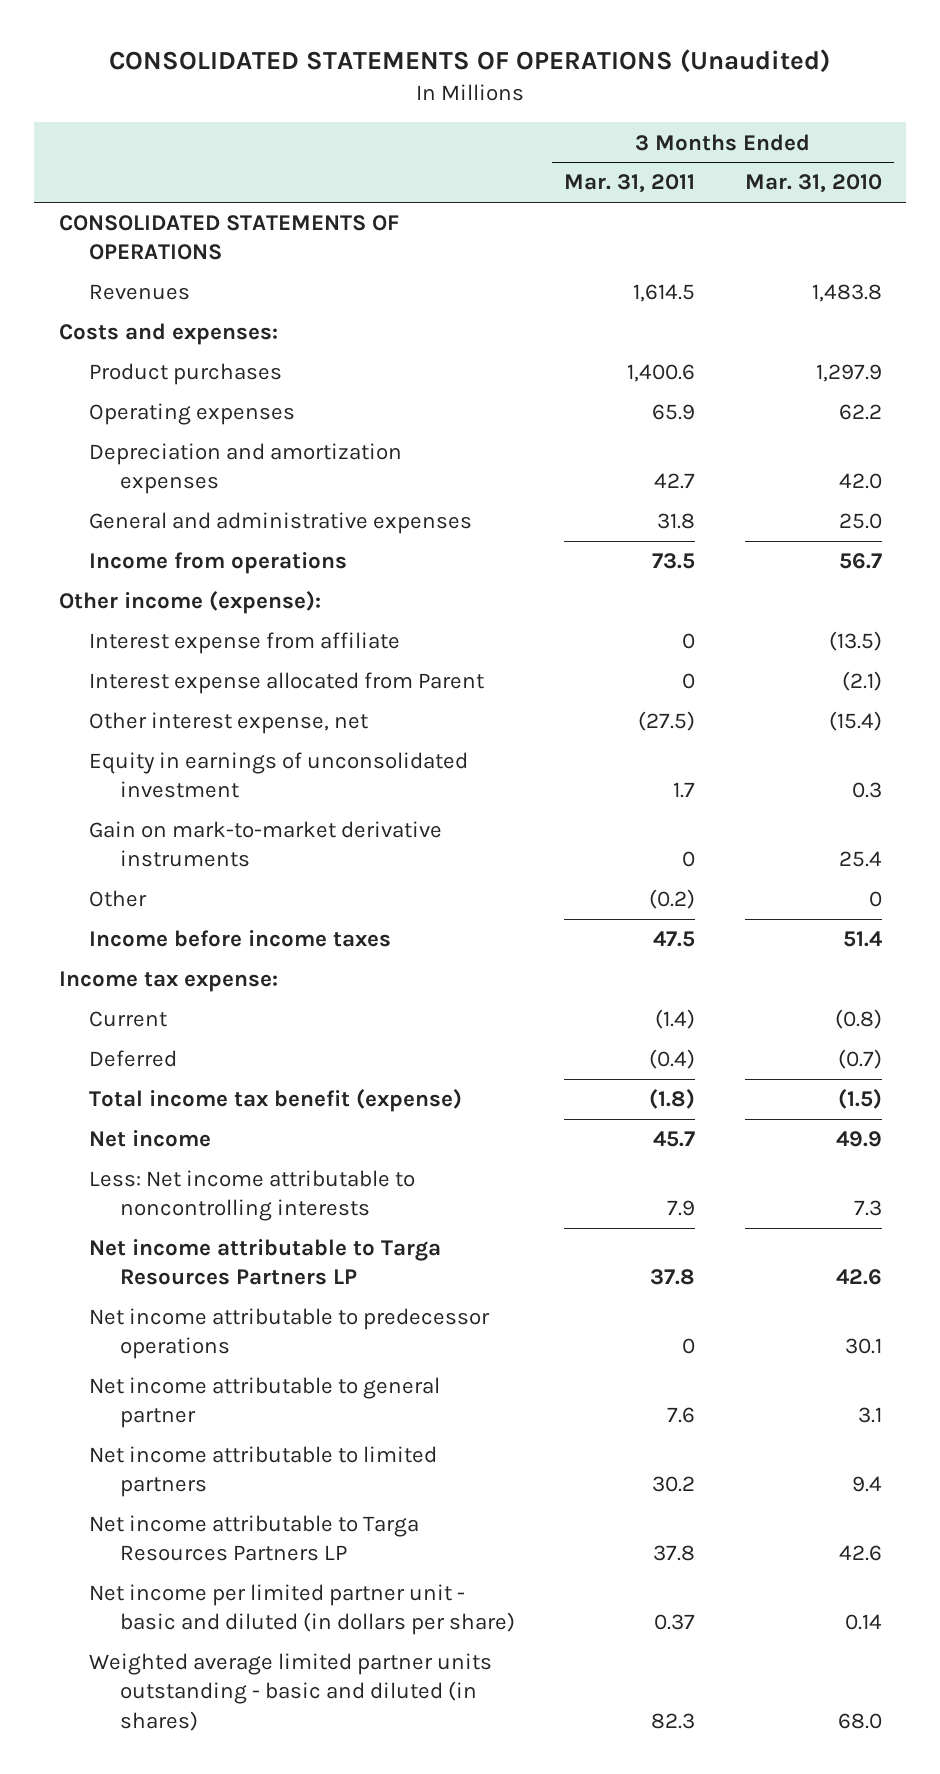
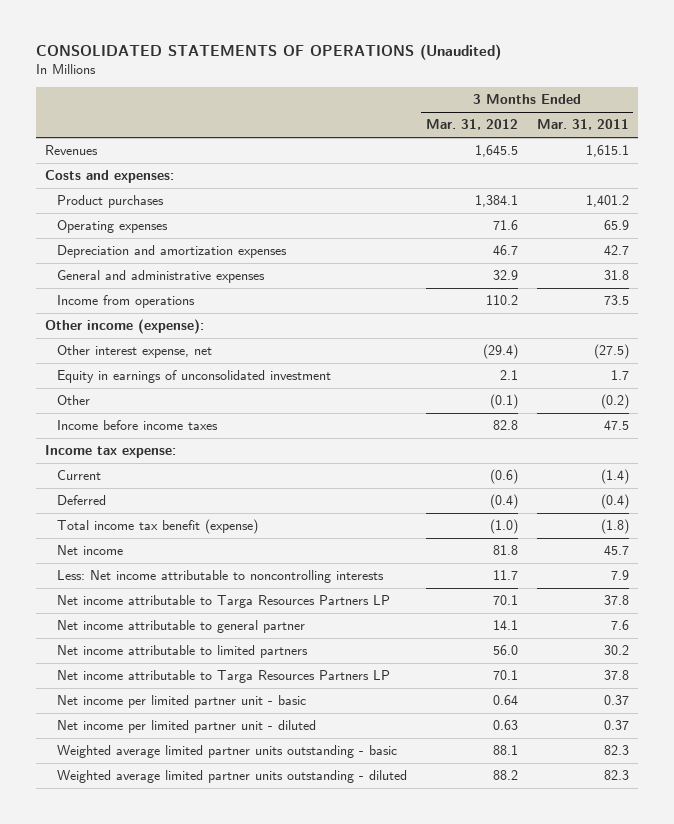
- | 3 Months Ended Mar. 31, 2011 | 3 Months Ended Mar. 31, 2010
+ | 3 Months Ended Mar. 31, 2012 | 3 Months Ended Mar. 31, 2011
- CONSOLIDATED STATEMENTS OF OPERATIONS
- Revenues | 1,614.5 | 1,483.8
+ Revenues | 1,645.5 | 1,615.1
- Product purchases | 1,400.6 | 1,297.9
+ Product purchases | 1,384.1 | 1,401.2
- Interest expense from affiliate | 0 | (13.5)
- Interest expense allocated from Parent | 0 | (2.1)
- Gain on mark-to-market derivative instruments | 0 | 25.4
- Net income attributable to predecessor operations | 0 | 30.1
- Net income per limited partner unit - basic and diluted (in dollars per share) | 0.37 | 0.14
- Weighted average limited partner units outstanding - basic and diluted (in shares) | 82.3 | 68.0
+ Net income per limited partner unit - basic | 0.64 | 0.37
+ Net income per limited partner unit - diluted | 0.63 | 0.37
+ Weighted average limited partner units outstanding - basic | 88.1 | 82.3
+ Weighted average limited partner units outstanding - diluted | 88.2 | 82.3

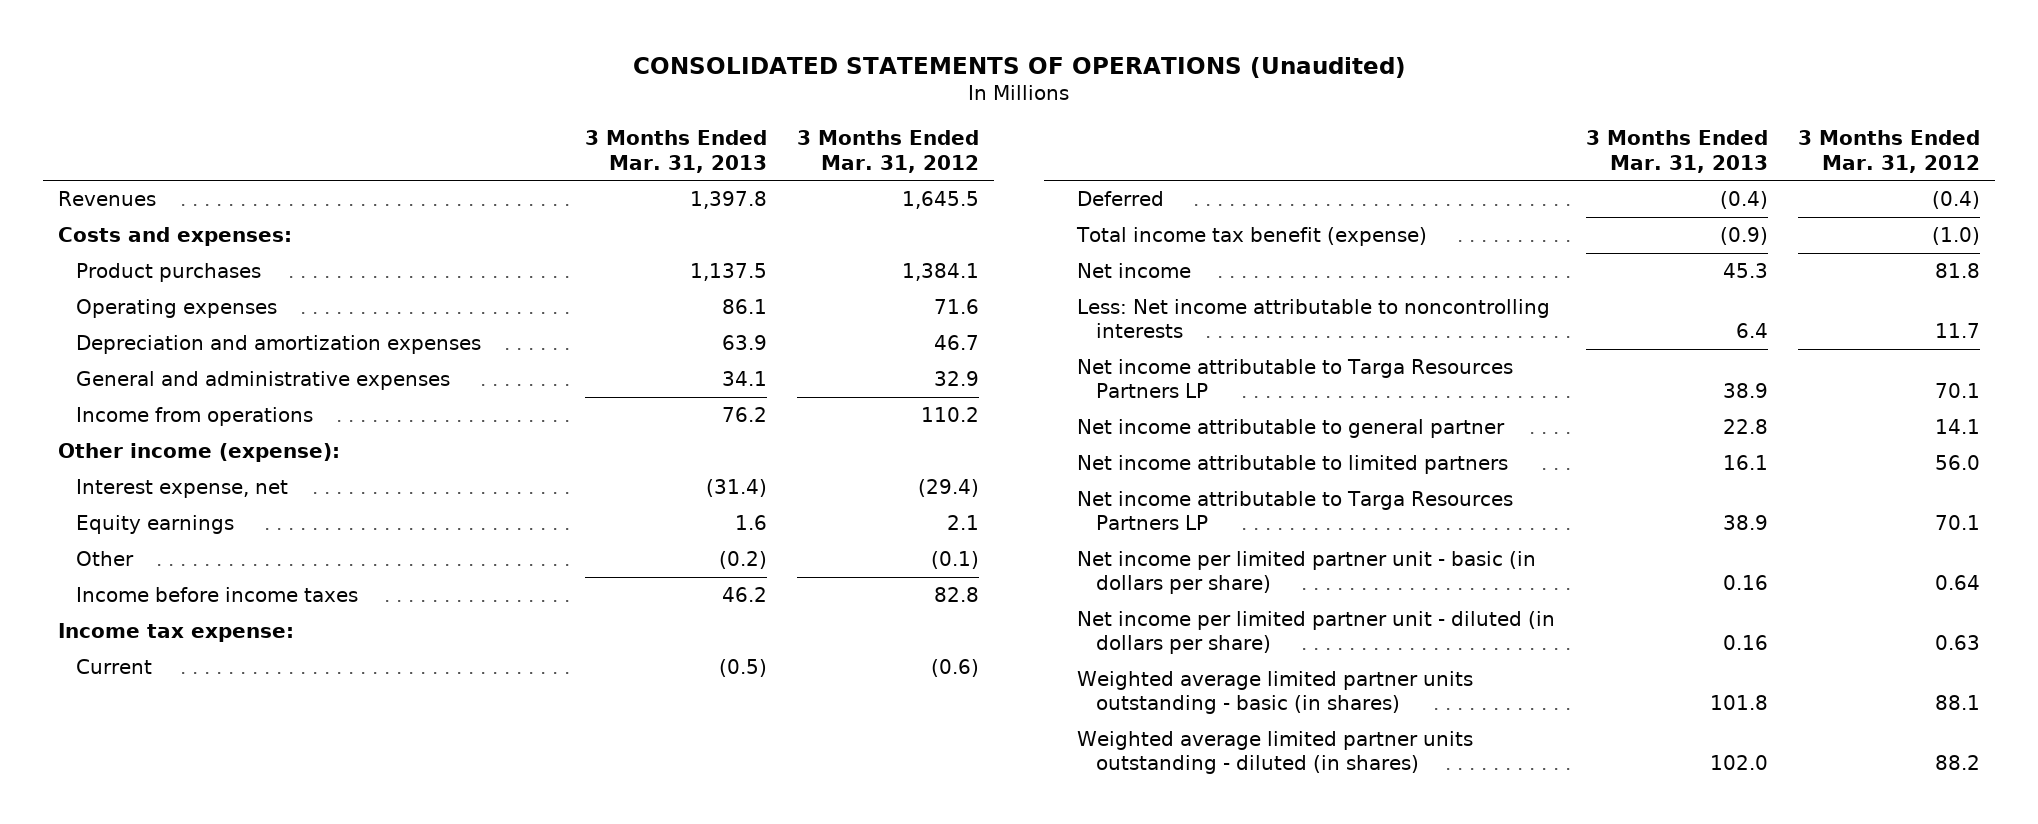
- | 3 Months Ended Mar. 31, 2012 | 3 Months Ended Mar. 31, 2011
+ | 3 Months Ended Mar. 31, 2013 | 3 Months Ended Mar. 31, 2012
- Other interest expense, net | (29.4) | (27.5)
- Equity in earnings of unconsolidated investment | 2.1 | 1.7
+ Interest expense, net | (31.4) | (29.4)
+ Equity earnings | 1.6 | 2.1
- Net income per limited partner unit - basic | 0.64 | 0.37
- Net income per limited partner unit - diluted | 0.63 | 0.37
- Weighted average limited partner units outstanding - basic | 88.1 | 82.3
- Weighted average limited partner units outstanding - diluted | 88.2 | 82.3
+ Net income per limited partner unit - basic (in dollars per share) | 0.16 | 0.64
+ Net income per limited partner unit - diluted (in dollars per share) | 0.16 | 0.63
+ Weighted average limited partner units outstanding - basic (in shares) | 101.8 | 88.1
+ Weighted average limited partner units outstanding - diluted (in shares) | 102.0 | 88.2

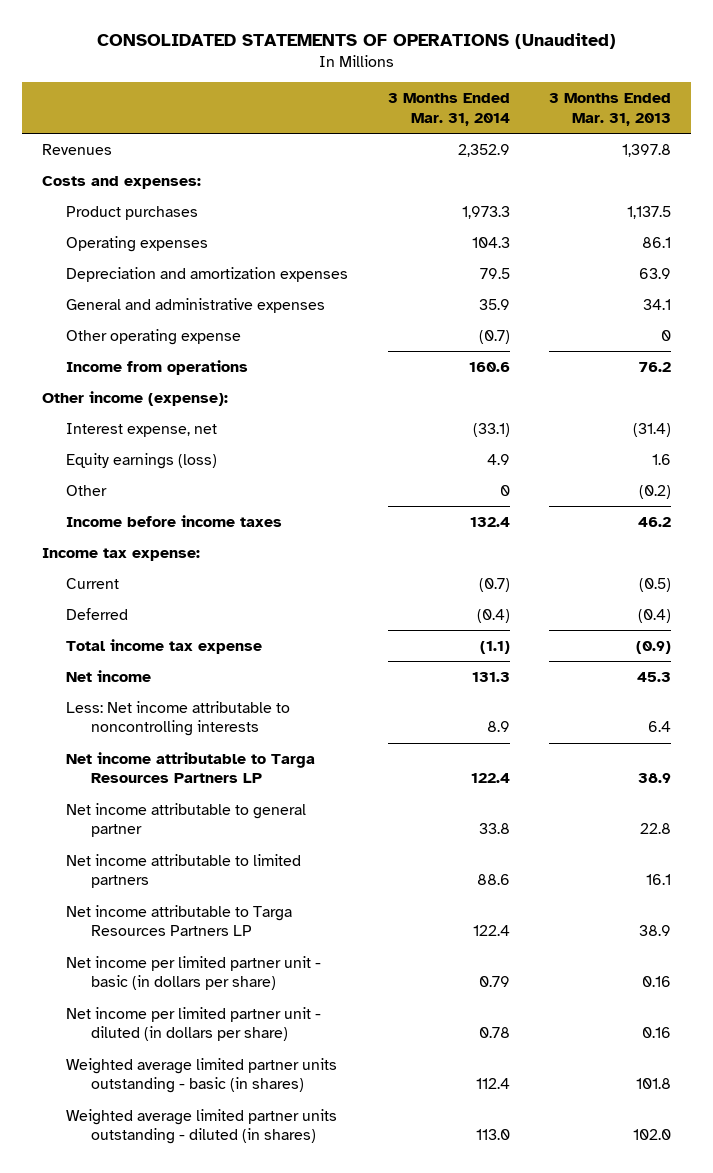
- | 3 Months Ended Mar. 31, 2013 | 3 Months Ended Mar. 31, 2012
+ | 3 Months Ended Mar. 31, 2014 | 3 Months Ended Mar. 31, 2013
+ Other operating expense | (0.7) | 0
- Equity earnings | 1.6 | 2.1
+ Equity earnings (loss) | 4.9 | 1.6
- Total income tax benefit (expense) | (0.9) | (1.0)
+ Total income tax expense | (1.1) | (0.9)

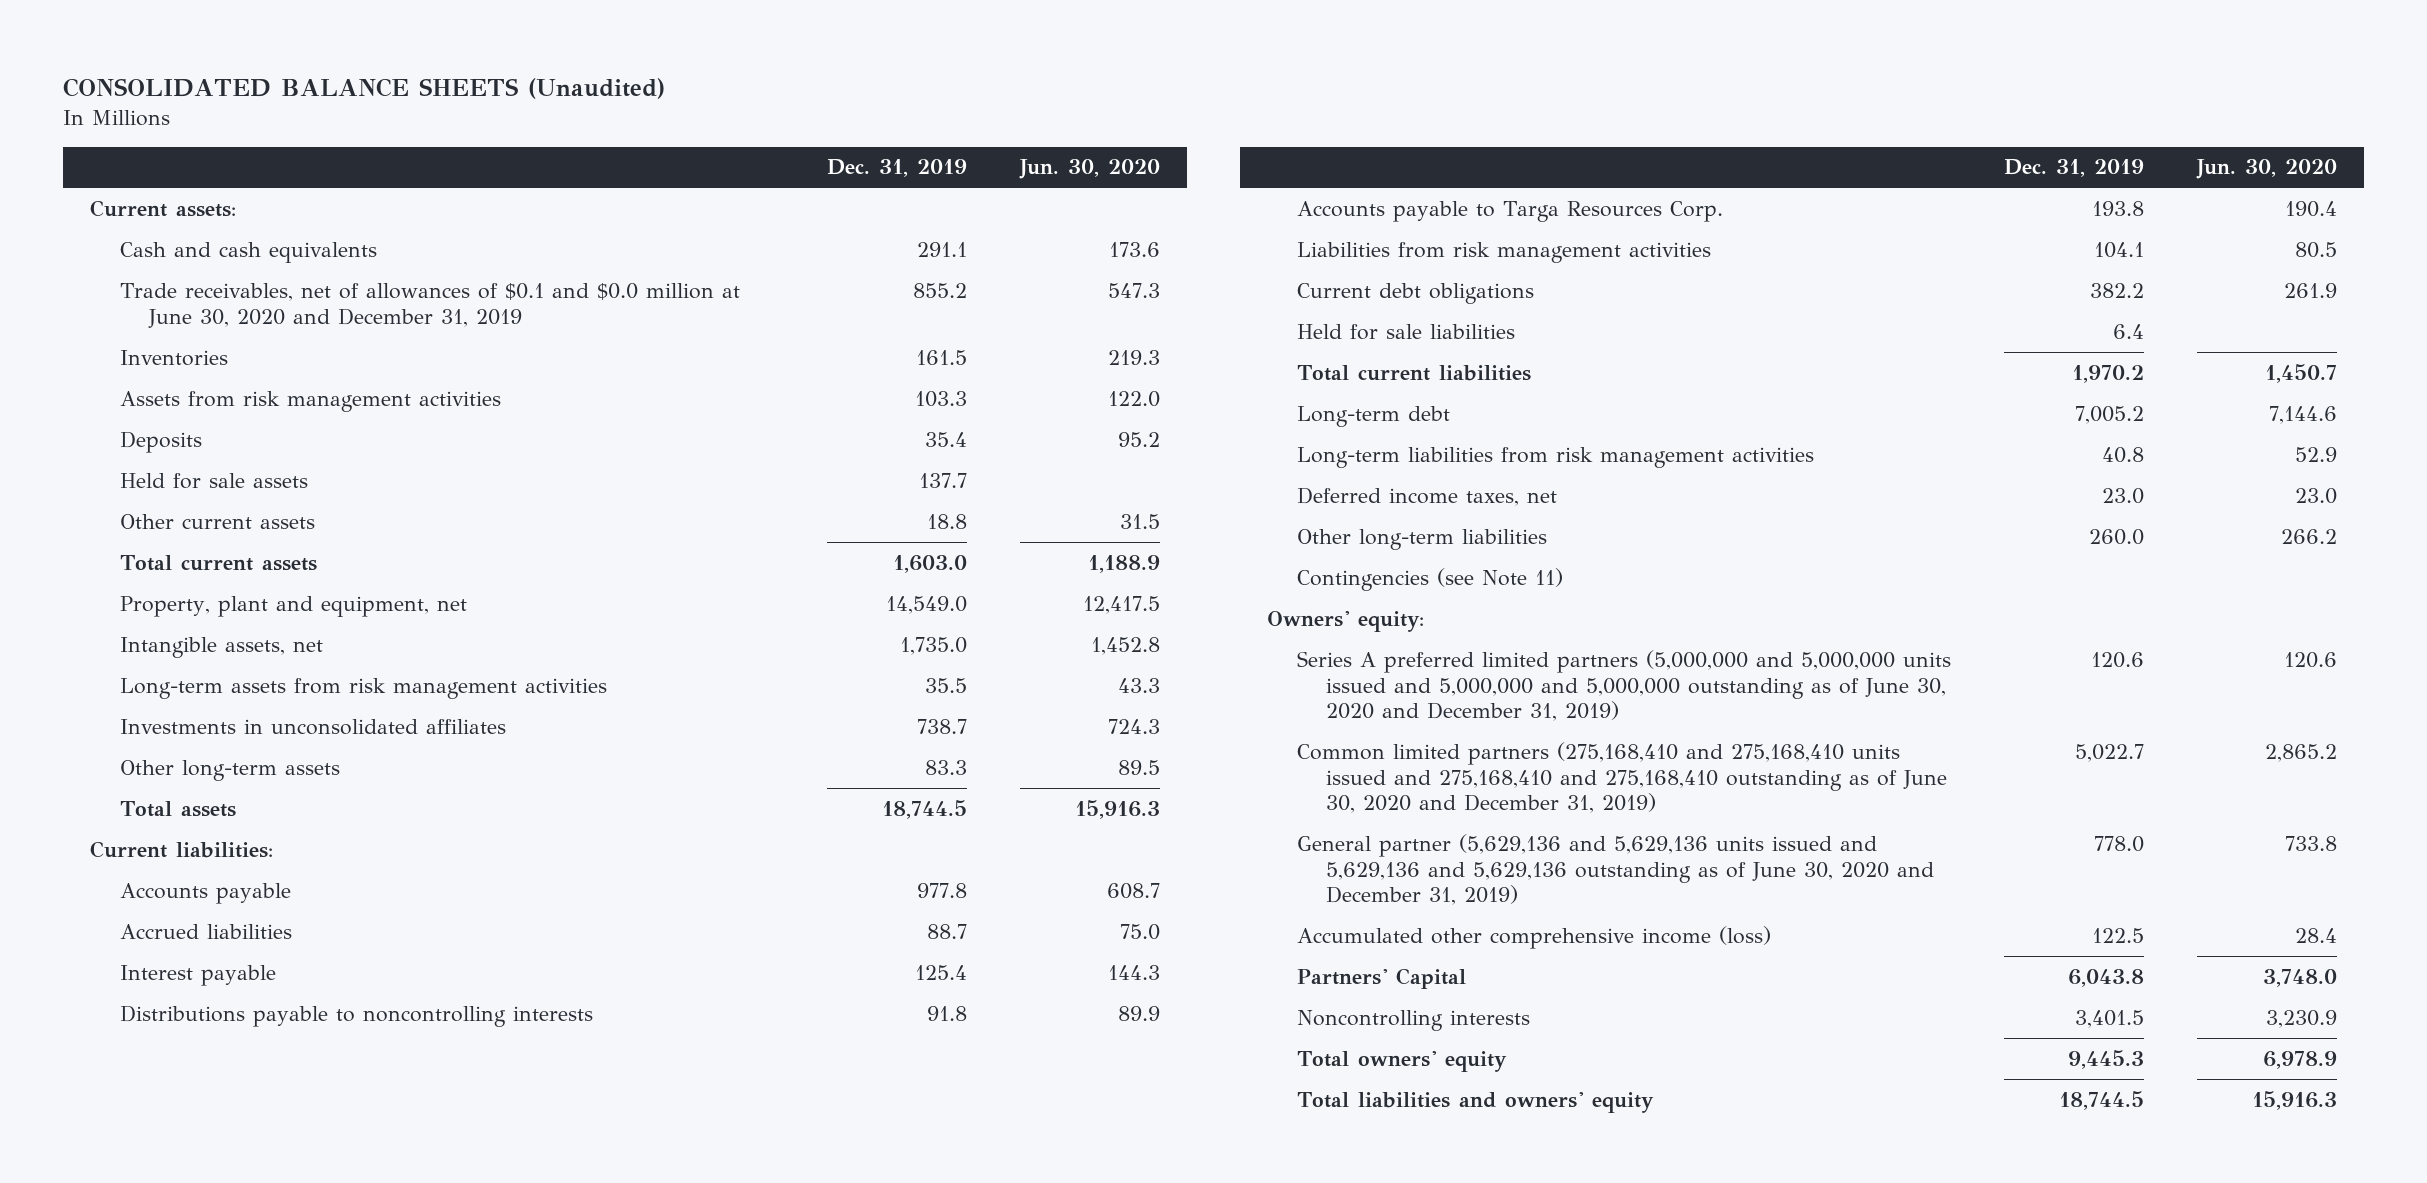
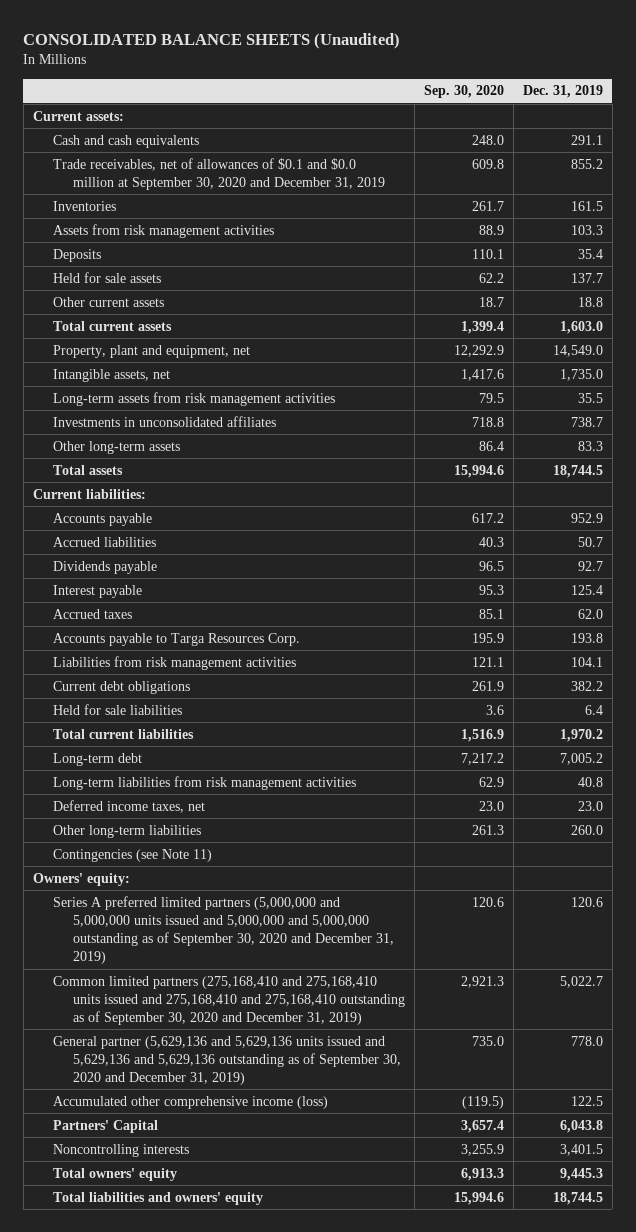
- | Dec. 31, 2019 | Jun. 30, 2020
+ | Sep. 30, 2020 | Dec. 31, 2019
- Trade receivables, net of allowances of $0.1 and $0.0 million at June 30, 2020 and December 31, 2019 | 855.2 | 547.3
+ Trade receivables, net of allowances of $0.1 and $0.0 million at September 30, 2020 and December 31, 2019 | 609.8 | 855.2
- Accounts payable | 977.8 | 608.7
- Accrued liabilities | 88.7 | 75.0
+ Accounts payable | 617.2 | 952.9
+ Accrued liabilities | 40.3 | 50.7
+ Dividends payable | 96.5 | 92.7
- Distributions payable to noncontrolling interests | 91.8 | 89.9
+ Accrued taxes | 85.1 | 62.0
- Series A preferred limited partners (5,000,000 and 5,000,000 units issued and 5,000,000 and 5,000,000 outstanding as of June 30, 2020 and December 31, 2019) | 120.6 | 120.6
- Common limited partners (275,168,410 and 275,168,410 units issued and 275,168,410 and 275,168,410 outstanding as of June 30, 2020 and December 31, 2019) | 5,022.7 | 2,865.2
- General partner (5,629,136 and 5,629,136 units issued and 5,629,136 and 5,629,136 outstanding as of June 30, 2020 and December 31, 2019) | 778.0 | 733.8
+ Series A preferred limited partners (5,000,000 and 5,000,000 units issued and 5,000,000 and 5,000,000 outstanding as of September 30, 2020 and December 31, 2019) | 120.6 | 120.6
+ Common limited partners (275,168,410 and 275,168,410 units issued and 275,168,410 and 275,168,410 outstanding as of September 30, 2020 and December 31, 2019) | 2,921.3 | 5,022.7
+ General partner (5,629,136 and 5,629,136 units issued and 5,629,136 and 5,629,136 outstanding as of September 30, 2020 and December 31, 2019) | 735.0 | 778.0

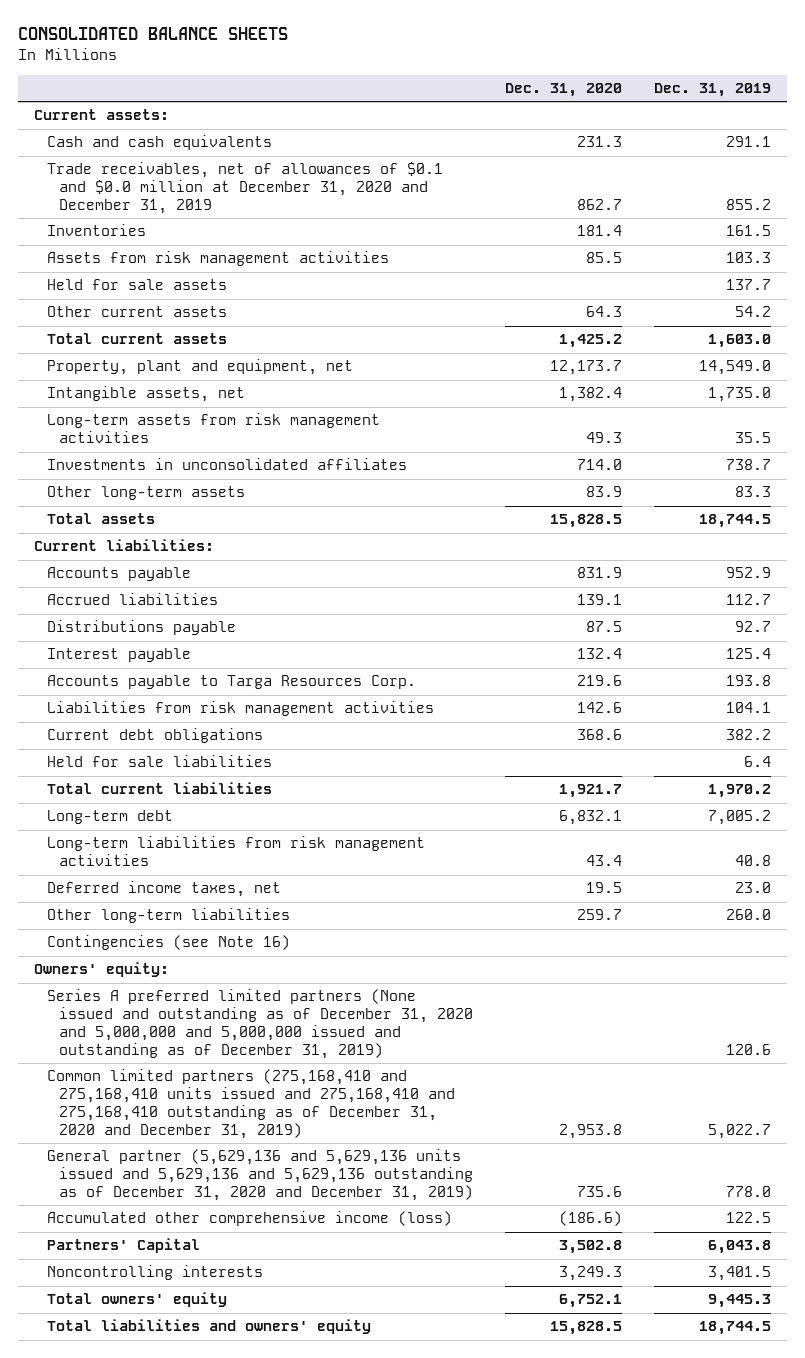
- CONSOLIDATED BALANCE SHEETS (Unaudited)
+ CONSOLIDATED BALANCE SHEETS
- | Sep. 30, 2020 | Dec. 31, 2019
+ | Dec. 31, 2020 | Dec. 31, 2019
- Trade receivables, net of allowances of $0.1 and $0.0 million at September 30, 2020 and December 31, 2019 | 609.8 | 855.2
+ Trade receivables, net of allowances of $0.1 and $0.0 million at December 31, 2020 and December 31, 2019 | 862.7 | 855.2
- Deposits | 110.1 | 35.4
- Other current assets | 18.7 | 18.8
+ Other current assets | 64.3 | 54.2
- Accrued liabilities | 40.3 | 50.7
- Dividends payable | 96.5 | 92.7
+ Accrued liabilities | 139.1 | 112.7
+ Distributions payable | 87.5 | 92.7
- Accrued taxes | 85.1 | 62.0
- Contingencies (see Note 11)
+ Contingencies (see Note 16)
- Series A preferred limited partners (5,000,000 and 5,000,000 units issued and 5,000,000 and 5,000,000 outstanding as of September 30, 2020 and December 31, 2019) | 120.6 | 120.6
- Common limited partners (275,168,410 and 275,168,410 units issued and 275,168,410 and 275,168,410 outstanding as of September 30, 2020 and December 31, 2019) | 2,921.3 | 5,022.7
- General partner (5,629,136 and 5,629,136 units issued and 5,629,136 and 5,629,136 outstanding as of September 30, 2020 and December 31, 2019) | 735.0 | 778.0
+ Series A preferred limited partners (None issued and outstanding as of December 31, 2020 and 5,000,000 and 5,000,000 issued and outstanding as of December 31, 2019) | | 120.6
+ Common limited partners (275,168,410 and 275,168,410 units issued and 275,168,410 and 275,168,410 outstanding as of December 31, 2020 and December 31, 2019) | 2,953.8 | 5,022.7
+ General partner (5,629,136 and 5,629,136 units issued and 5,629,136 and 5,629,136 outstanding as of December 31, 2020 and December 31, 2019) | 735.6 | 778.0

